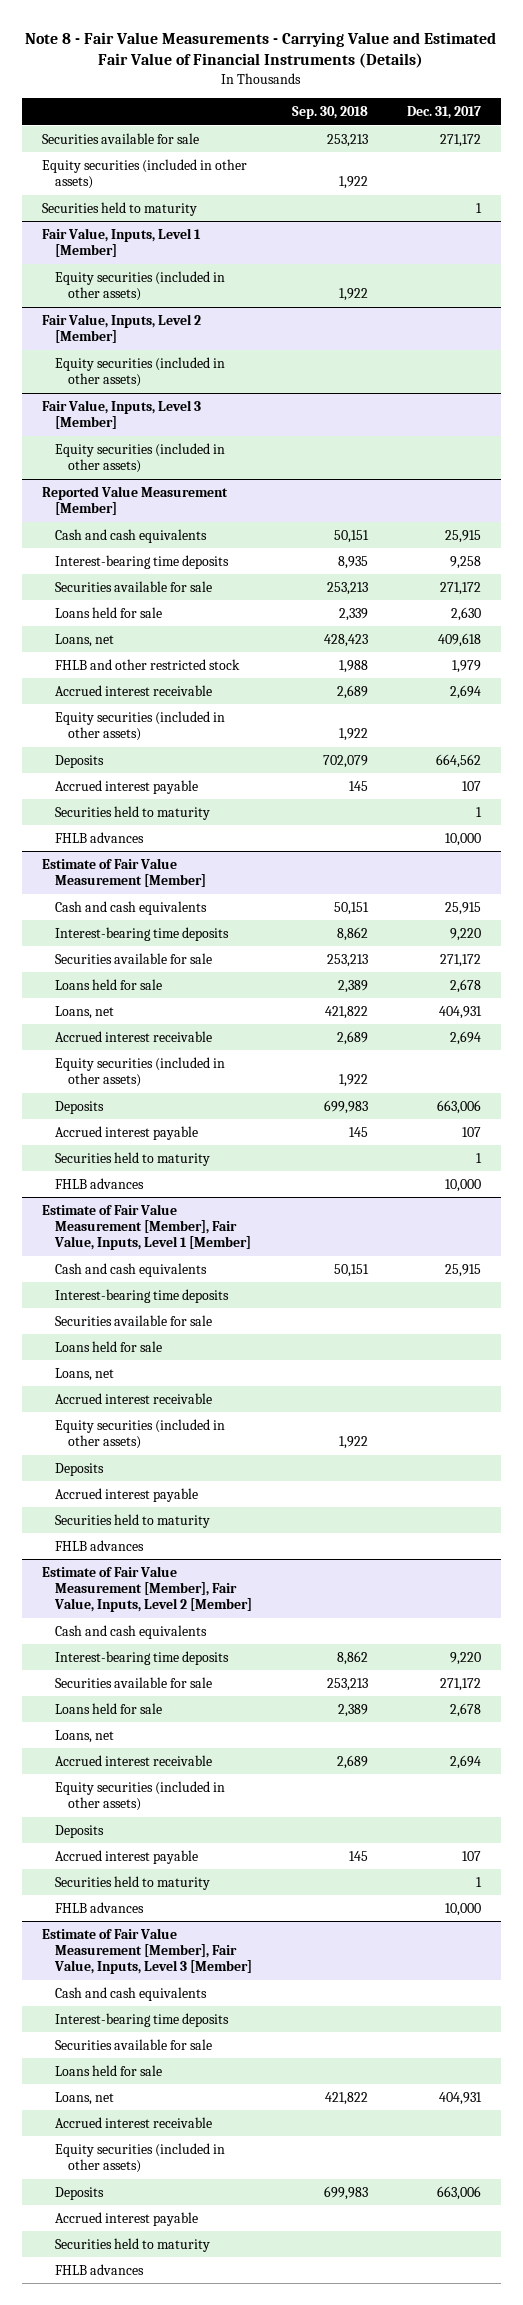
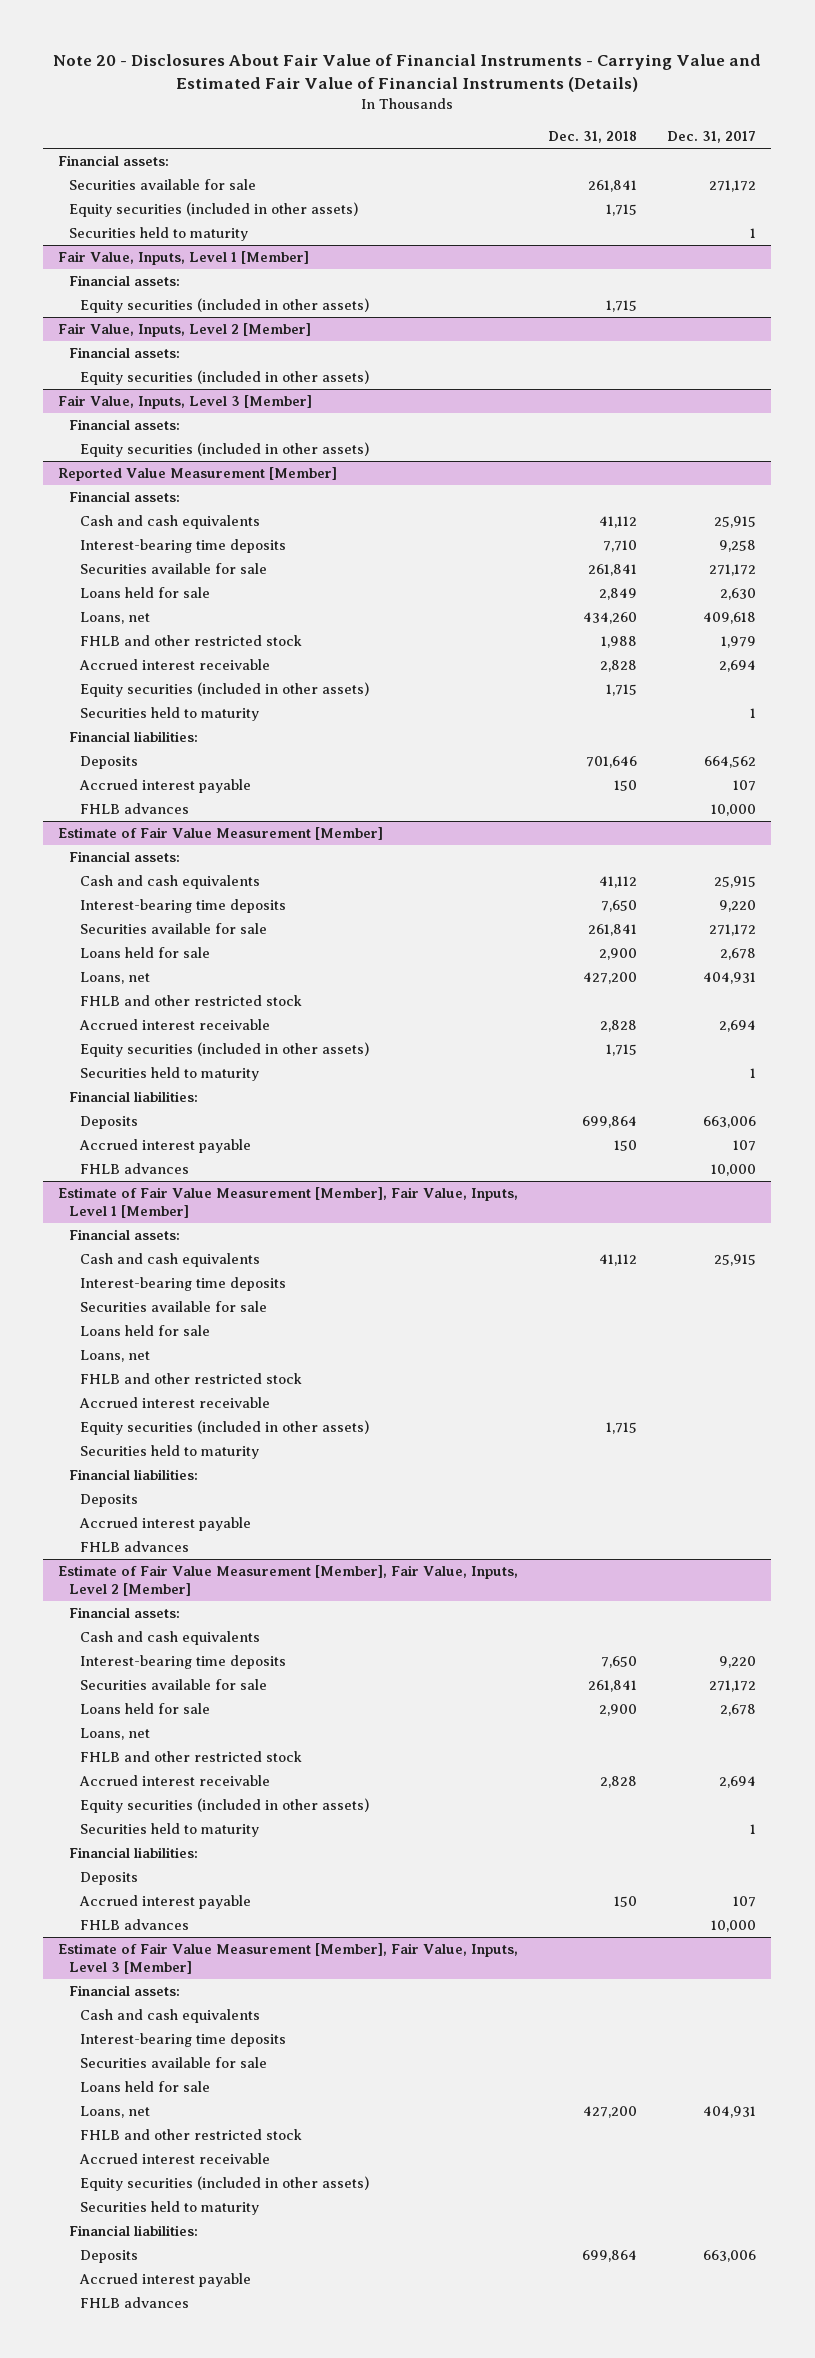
- Note 8 - Fair Value Measurements - Carrying Value and Estimated Fair Value of Financial Instruments (Details)
+ Note 20 - Disclosures About Fair Value of Financial Instruments - Carrying Value and Estimated Fair Value of Financial Instruments (Details)
- | Sep. 30, 2018 | Dec. 31, 2017
+ | Dec. 31, 2018 | Dec. 31, 2017
+ Financial assets:
@ Fair Value, Inputs, Level 1 [Member]
+ Financial assets:
@ Fair Value, Inputs, Level 2 [Member]
+ Financial assets:
@ Fair Value, Inputs, Level 3 [Member]
+ Financial assets:
@ Reported Value Measurement [Member]
+ Financial assets:
moved up: Securities held to maturity | | 1
+ Financial liabilities:
@ Estimate of Fair Value Measurement [Member]
+ Financial assets:
+ FHLB and other restricted stock
moved up: Securities held to maturity | | 1
+ Financial liabilities:
@ Estimate of Fair Value Measurement [Member], Fair Value, Inputs, Level 1 [Member]
+ Financial assets:
+ FHLB and other restricted stock
moved up: Securities held to maturity
+ Financial liabilities:
@ Estimate of Fair Value Measurement [Member], Fair Value, Inputs, Level 2 [Member]
+ Financial assets:
+ FHLB and other restricted stock
moved up: Securities held to maturity | | 1
+ Financial liabilities:
@ Estimate of Fair Value Measurement [Member], Fair Value, Inputs, Level 3 [Member]
+ Financial assets:
+ FHLB and other restricted stock
moved up: Securities held to maturity
+ Financial liabilities:

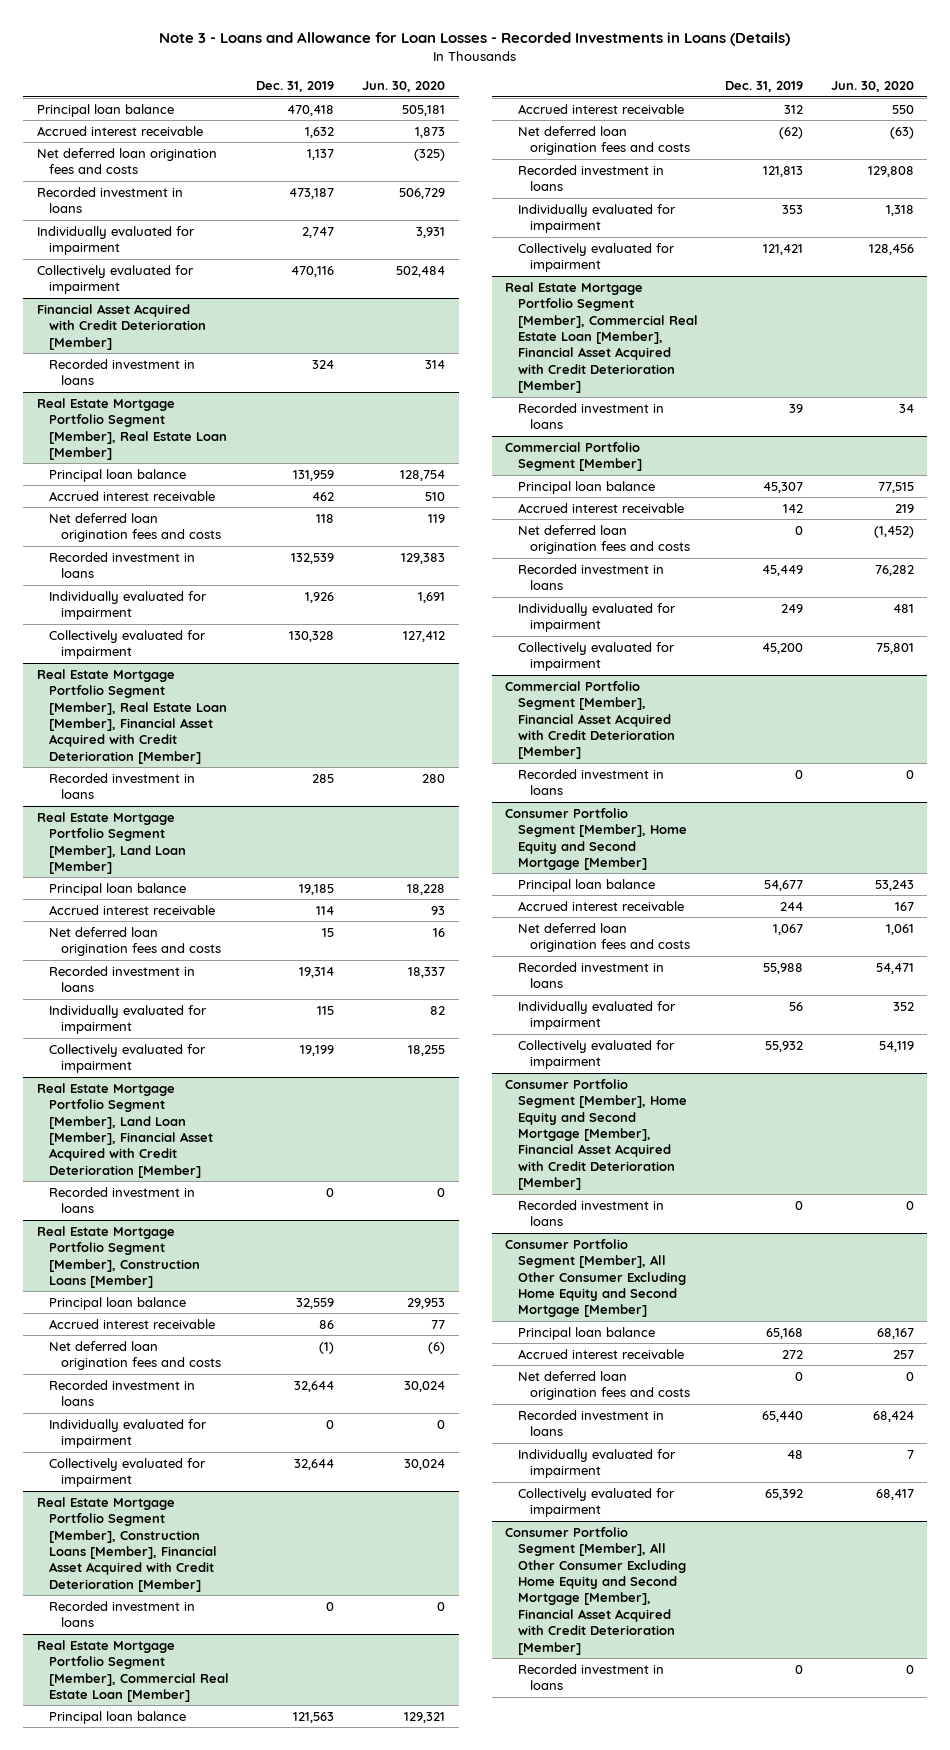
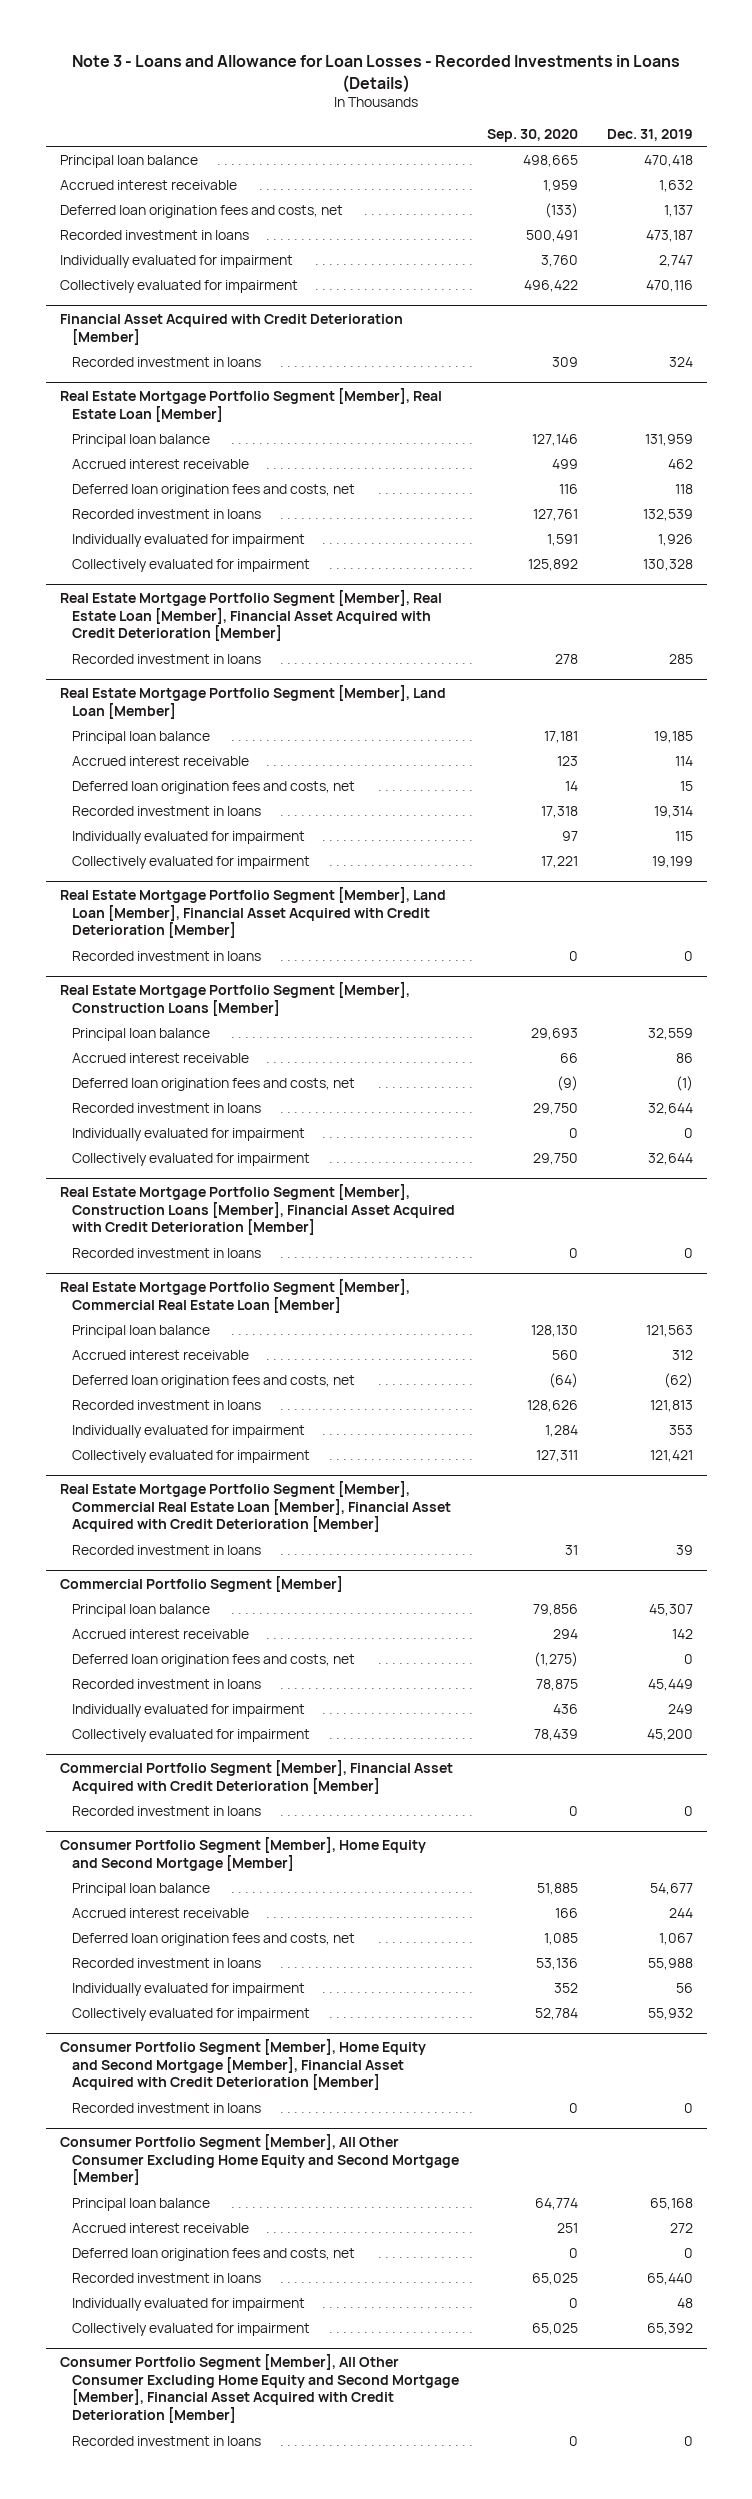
- | Dec. 31, 2019 | Jun. 30, 2020
+ | Sep. 30, 2020 | Dec. 31, 2019
- Net deferred loan origination fees and costs | 1,137 | (325)
+ Deferred loan origination fees and costs, net | (133) | 1,137
@ Real Estate Mortgage Portfolio Segment [Member], Real Estate Loan [Member]
- Net deferred loan origination fees and costs | 118 | 119
+ Deferred loan origination fees and costs, net | 116 | 118
@ Real Estate Mortgage Portfolio Segment [Member], Land Loan [Member]
- Net deferred loan origination fees and costs | 15 | 16
+ Deferred loan origination fees and costs, net | 14 | 15
@ Real Estate Mortgage Portfolio Segment [Member], Construction Loans [Member]
- Net deferred loan origination fees and costs | (1) | (6)
+ Deferred loan origination fees and costs, net | (9) | (1)
@ Real Estate Mortgage Portfolio Segment [Member], Commercial Real Estate Loan [Member]
- Net deferred loan origination fees and costs | (62) | (63)
+ Deferred loan origination fees and costs, net | (64) | (62)
@ Commercial Portfolio Segment [Member]
- Net deferred loan origination fees and costs | 0 | (1,452)
+ Deferred loan origination fees and costs, net | (1,275) | 0
@ Consumer Portfolio Segment [Member], Home Equity and Second Mortgage [Member]
- Net deferred loan origination fees and costs | 1,067 | 1,061
+ Deferred loan origination fees and costs, net | 1,085 | 1,067
@ Consumer Portfolio Segment [Member], All Other Consumer Excluding Home Equity and Second Mortgage [Member]
- Net deferred loan origination fees and costs | 0 | 0
+ Deferred loan origination fees and costs, net | 0 | 0

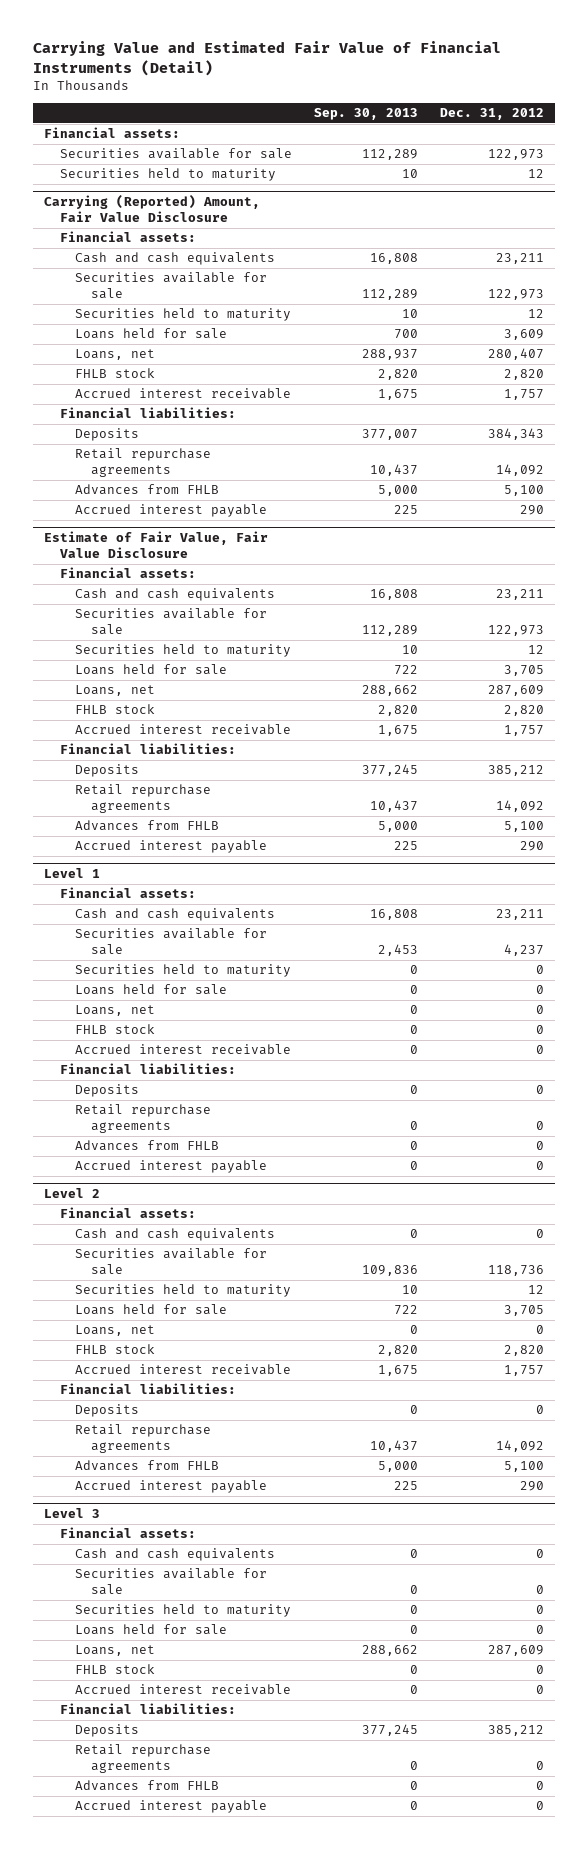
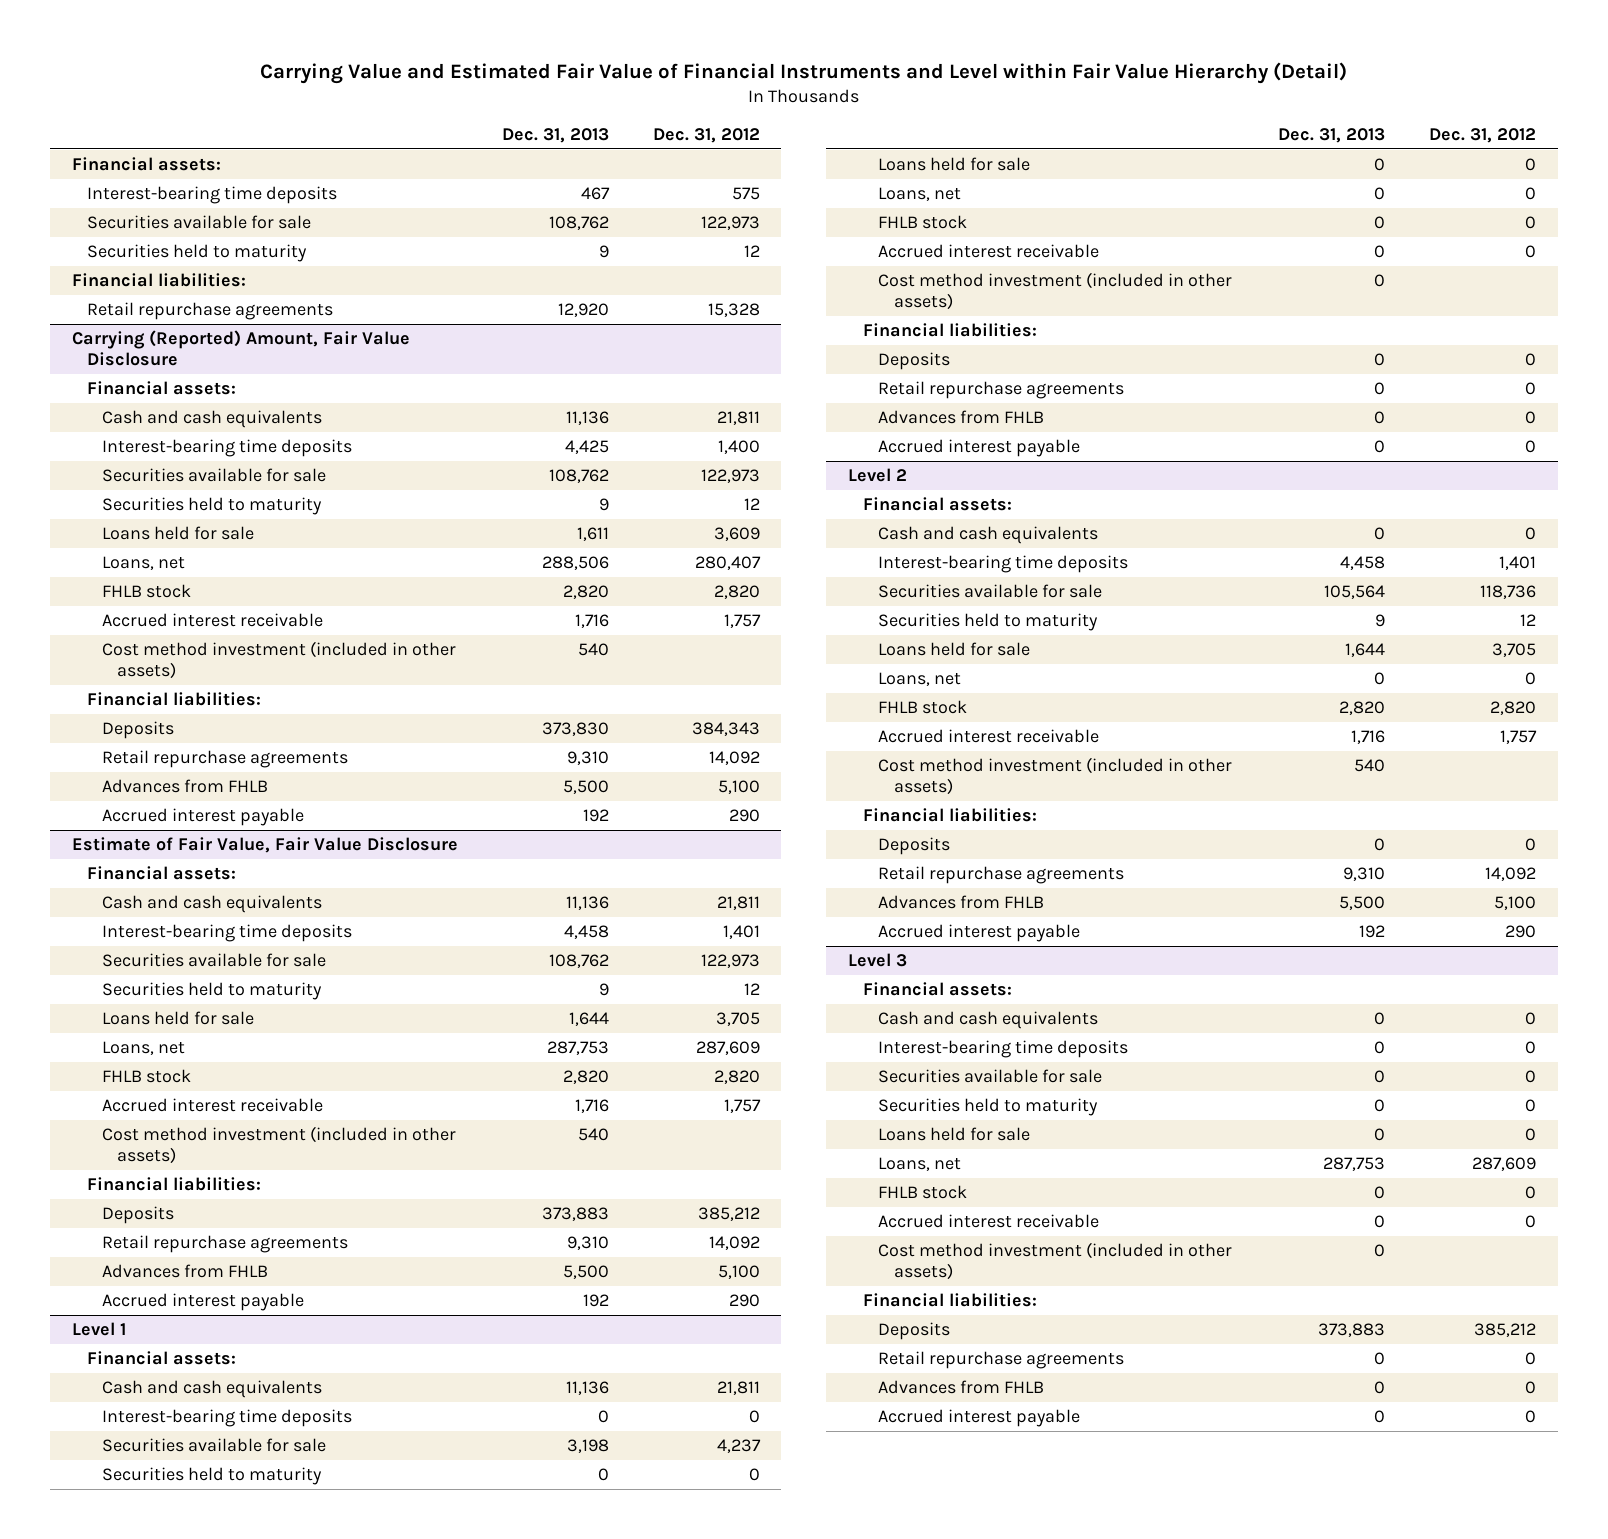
- Carrying Value and Estimated Fair Value of Financial Instruments (Detail)
+ Carrying Value and Estimated Fair Value of Financial Instruments and Level within Fair Value Hierarchy (Detail)
- | Sep. 30, 2013 | Dec. 31, 2012
+ | Dec. 31, 2013 | Dec. 31, 2012
+ Interest-bearing time deposits | 467 | 575
+ Financial liabilities:
+ Retail repurchase agreements | 12,920 | 15,328
@ Carrying (Reported) Amount, Fair Value Disclosure
- Cash and cash equivalents | 16,808 | 23,211
+ Cash and cash equivalents | 11,136 | 21,811
+ Interest-bearing time deposits | 4,425 | 1,400
+ Cost method investment (included in other assets) | 540 |
@ Estimate of Fair Value, Fair Value Disclosure
- Cash and cash equivalents | 16,808 | 23,211
+ Cash and cash equivalents | 11,136 | 21,811
+ Interest-bearing time deposits | 4,458 | 1,401
+ Cost method investment (included in other assets) | 540 |
@ Level 1
- Cash and cash equivalents | 16,808 | 23,211
+ Cash and cash equivalents | 11,136 | 21,811
+ Interest-bearing time deposits | 0 | 0
+ Cost method investment (included in other assets) | 0 |
@ Level 2
+ Interest-bearing time deposits | 4,458 | 1,401
+ Cost method investment (included in other assets) | 540 |
@ Level 3
+ Interest-bearing time deposits | 0 | 0
+ Cost method investment (included in other assets) | 0 |

